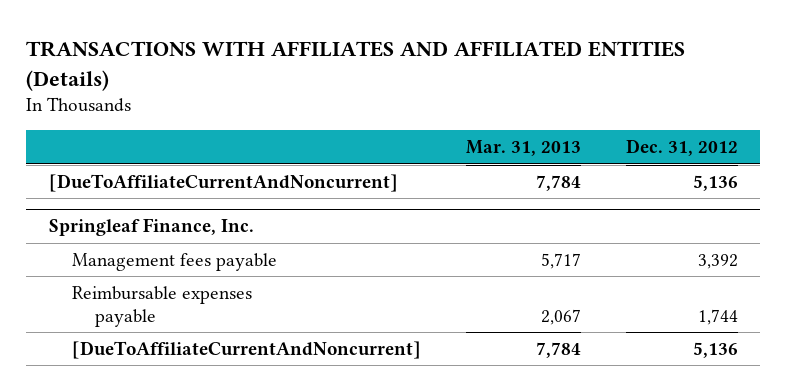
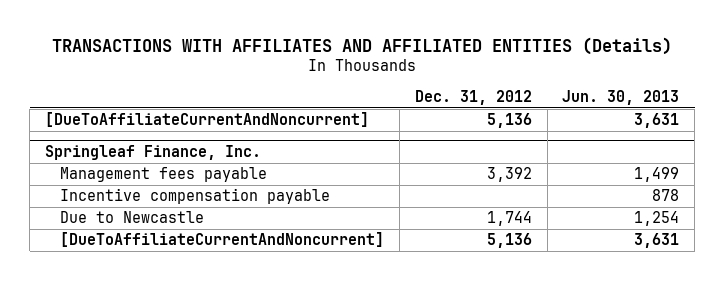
- | Mar. 31, 2013 | Dec. 31, 2012
+ | Dec. 31, 2012 | Jun. 30, 2013
@ Springleaf Finance, Inc.
- Reimbursable expenses payable | 2,067 | 1,744
+ Incentive compensation payable | | 878
+ Due to Newcastle | 1,744 | 1,254

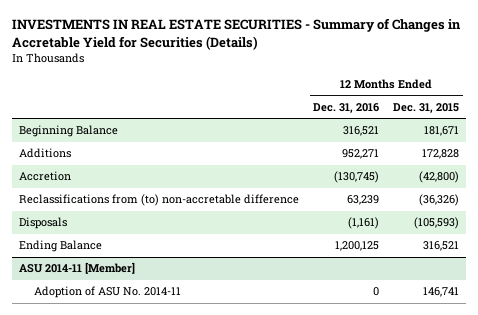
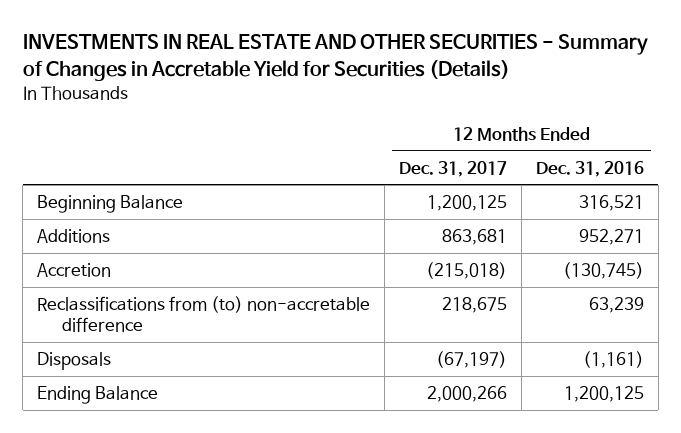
- INVESTMENTS IN REAL ESTATE SECURITIES - Summary of Changes in Accretable Yield for Securities (Details)
+ INVESTMENTS IN REAL ESTATE AND OTHER SECURITIES - Summary of Changes in Accretable Yield for Securities (Details)
- | 12 Months Ended Dec. 31, 2016 | 12 Months Ended Dec. 31, 2015
+ | 12 Months Ended Dec. 31, 2017 | 12 Months Ended Dec. 31, 2016
- ASU 2014-11 [Member]
- Adoption of ASU No. 2014-11 | 0 | 146,741

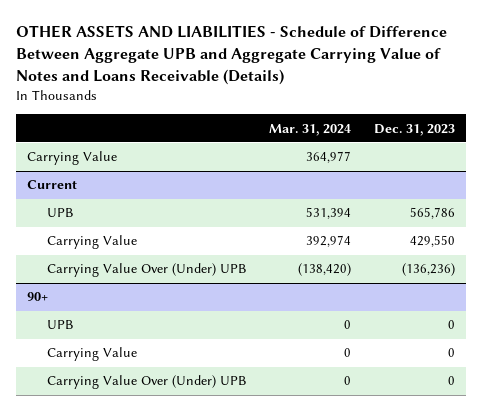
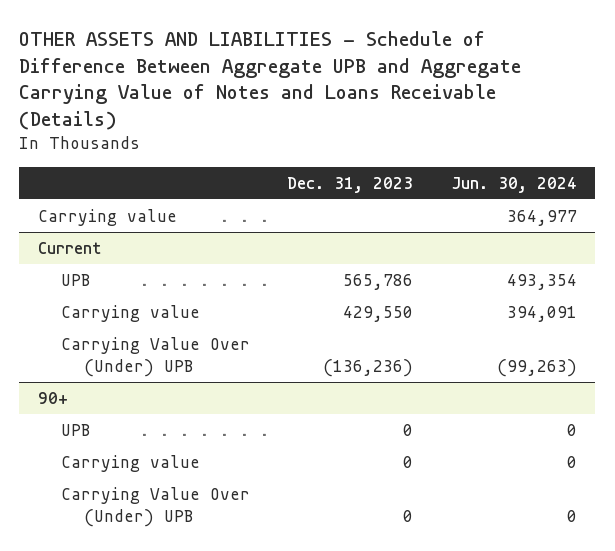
- | Mar. 31, 2024 | Dec. 31, 2023
+ | Dec. 31, 2023 | Jun. 30, 2024
- Carrying Value | 364,977 |
+ Carrying value | | 364,977
@ Current
- Carrying Value | 392,974 | 429,550
+ Carrying value | 429,550 | 394,091
@ 90+
- Carrying Value | 0 | 0
+ Carrying value | 0 | 0

